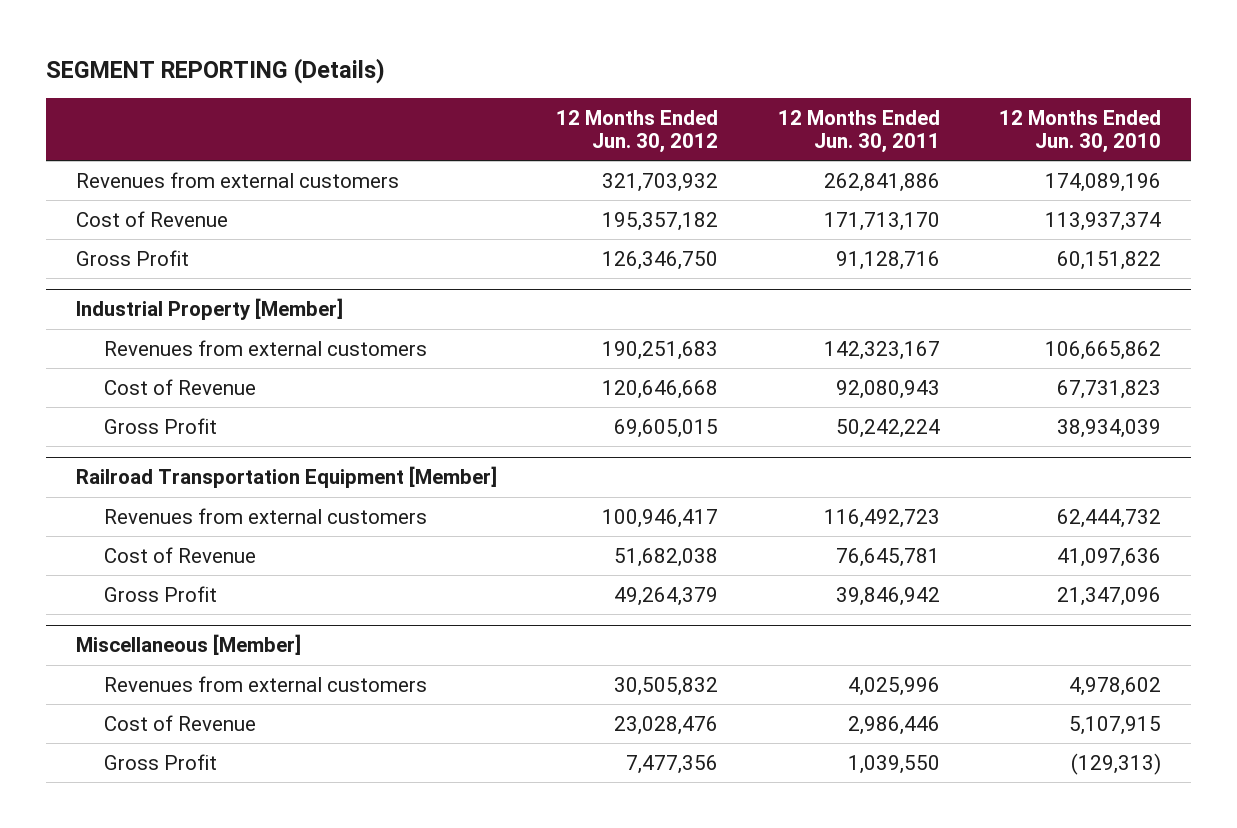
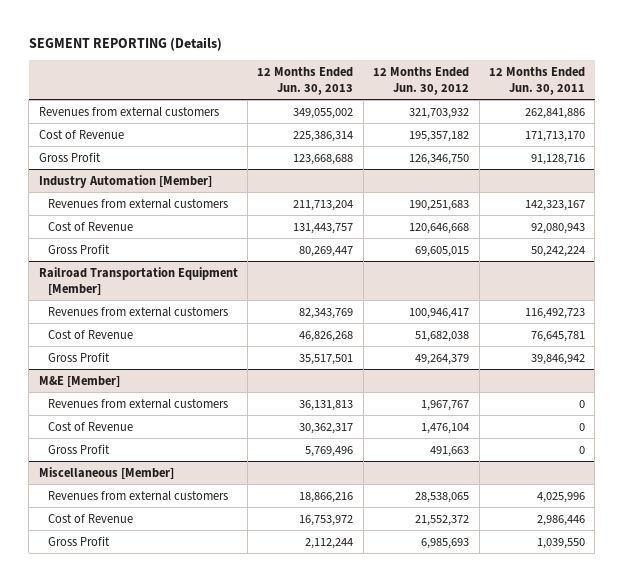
- | 12 Months Ended Jun. 30, 2012 | 12 Months Ended Jun. 30, 2011 | 12 Months Ended Jun. 30, 2010
+ | 12 Months Ended Jun. 30, 2013 | 12 Months Ended Jun. 30, 2012 | 12 Months Ended Jun. 30, 2011
- Industrial Property [Member]
+ Industry Automation [Member]
+ M&E [Member]
+ Revenues from external customers | 36,131,813 | 1,967,767 | 0
+ Cost of Revenue | 30,362,317 | 1,476,104 | 0
+ Gross Profit | 5,769,496 | 491,663 | 0
@ Miscellaneous [Member]
- Revenues from external customers | 30,505,832 | 4,025,996 | 4,978,602
- Cost of Revenue | 23,028,476 | 2,986,446 | 5,107,915
- Gross Profit | 7,477,356 | 1,039,550 | (129,313)
+ Revenues from external customers | 18,866,216 | 28,538,065 | 4,025,996
+ Cost of Revenue | 16,753,972 | 21,552,372 | 2,986,446
+ Gross Profit | 2,112,244 | 6,985,693 | 1,039,550

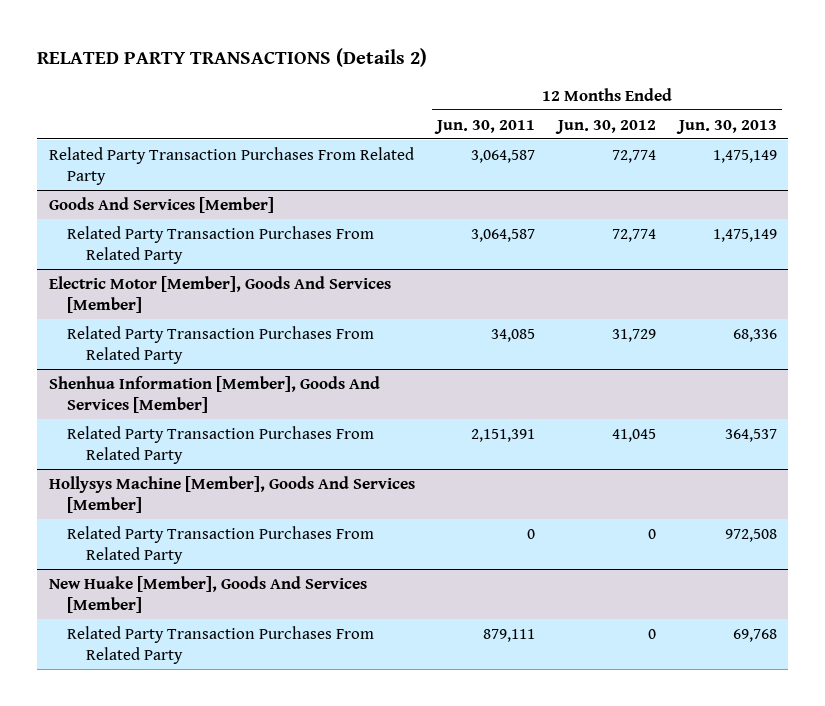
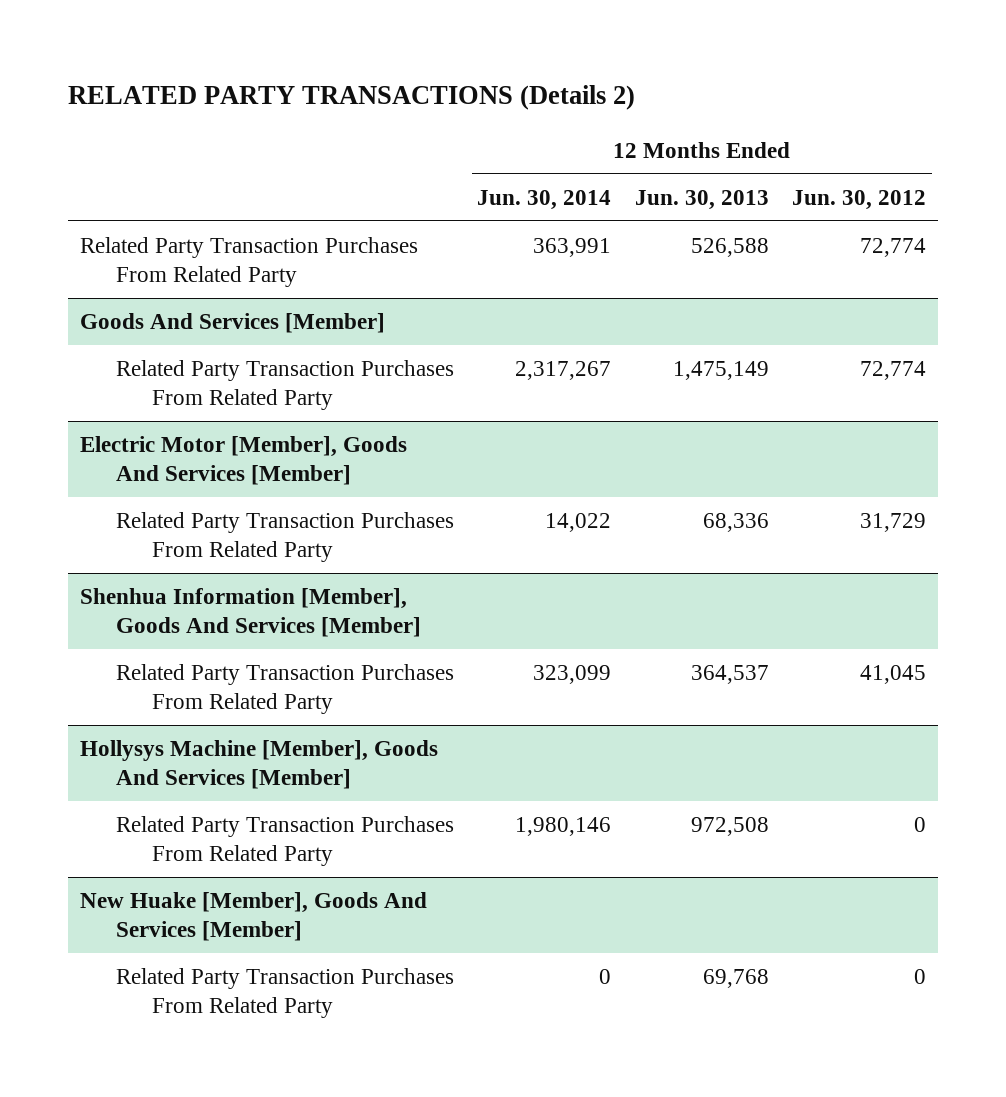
- | 12 Months Ended Jun. 30, 2011 | 12 Months Ended Jun. 30, 2012 | 12 Months Ended Jun. 30, 2013
+ | 12 Months Ended Jun. 30, 2014 | 12 Months Ended Jun. 30, 2013 | 12 Months Ended Jun. 30, 2012
- Related Party Transaction Purchases From Related Party | 3,064,587 | 72,774 | 1,475,149
+ Related Party Transaction Purchases From Related Party | 363,991 | 526,588 | 72,774

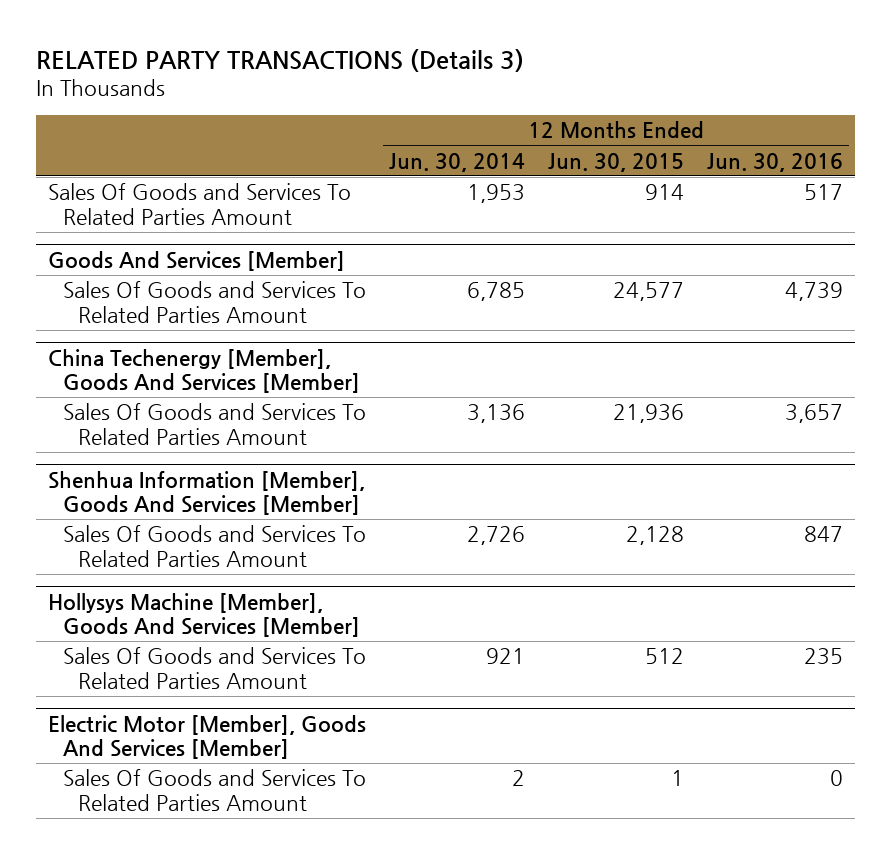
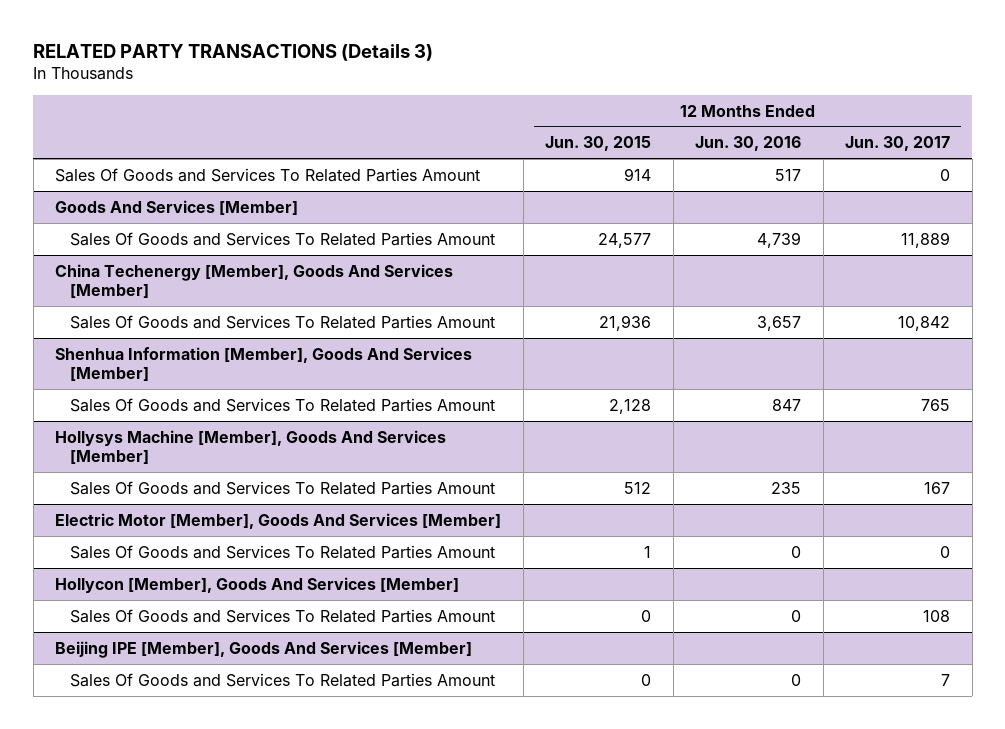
- | 12 Months Ended Jun. 30, 2014 | 12 Months Ended Jun. 30, 2015 | 12 Months Ended Jun. 30, 2016
+ | 12 Months Ended Jun. 30, 2015 | 12 Months Ended Jun. 30, 2016 | 12 Months Ended Jun. 30, 2017
+ Hollycon [Member], Goods And Services [Member]
+ Sales Of Goods and Services To Related Parties Amount | 0 | 0 | 108
+ Beijing IPE [Member], Goods And Services [Member]
+ Sales Of Goods and Services To Related Parties Amount | 0 | 0 | 7

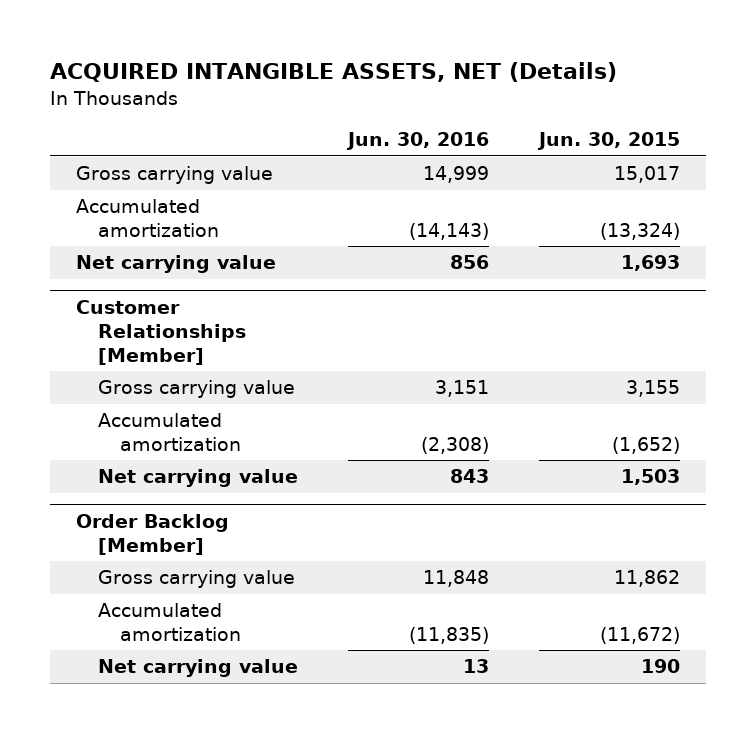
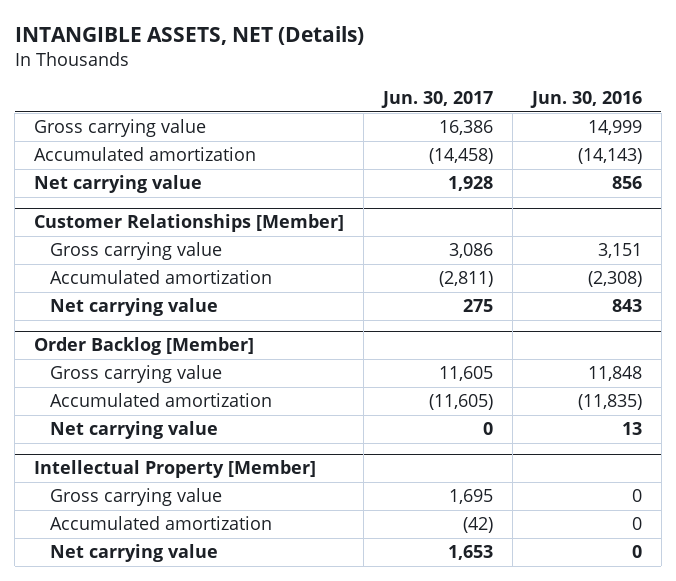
- ACQUIRED INTANGIBLE ASSETS, NET (Details)
+ INTANGIBLE ASSETS, NET (Details)
- | Jun. 30, 2016 | Jun. 30, 2015
+ | Jun. 30, 2017 | Jun. 30, 2016
+ Intellectual Property [Member]
+ Gross carrying value | 1,695 | 0
+ Accumulated amortization | (42) | 0
+ Net carrying value | 1,653 | 0

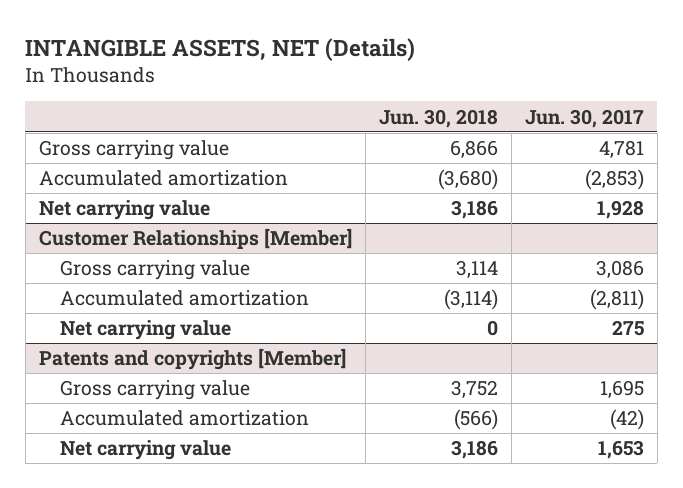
- | Jun. 30, 2017 | Jun. 30, 2016
+ | Jun. 30, 2018 | Jun. 30, 2017
- Gross carrying value | 16,386 | 14,999
- Accumulated amortization | (14,458) | (14,143)
+ Gross carrying value | 6,866 | 4,781
+ Accumulated amortization | (3,680) | (2,853)
- Order Backlog [Member]
- Gross carrying value | 11,605 | 11,848
- Accumulated amortization | (11,605) | (11,835)
- Net carrying value | 0 | 13
- Intellectual Property [Member]
+ Patents and copyrights [Member]

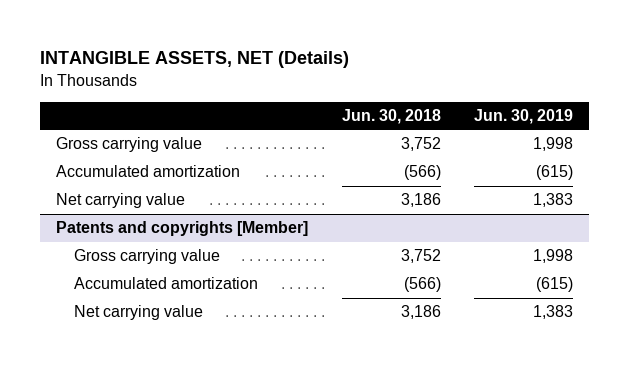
- | Jun. 30, 2018 | Jun. 30, 2017
+ | Jun. 30, 2018 | Jun. 30, 2019
- Gross carrying value | 6,866 | 4,781
- Accumulated amortization | (3,680) | (2,853)
+ Gross carrying value | 3,752 | 1,998
+ Accumulated amortization | (566) | (615)
- Customer Relationships [Member]
- Gross carrying value | 3,114 | 3,086
- Accumulated amortization | (3,114) | (2,811)
- Net carrying value | 0 | 275

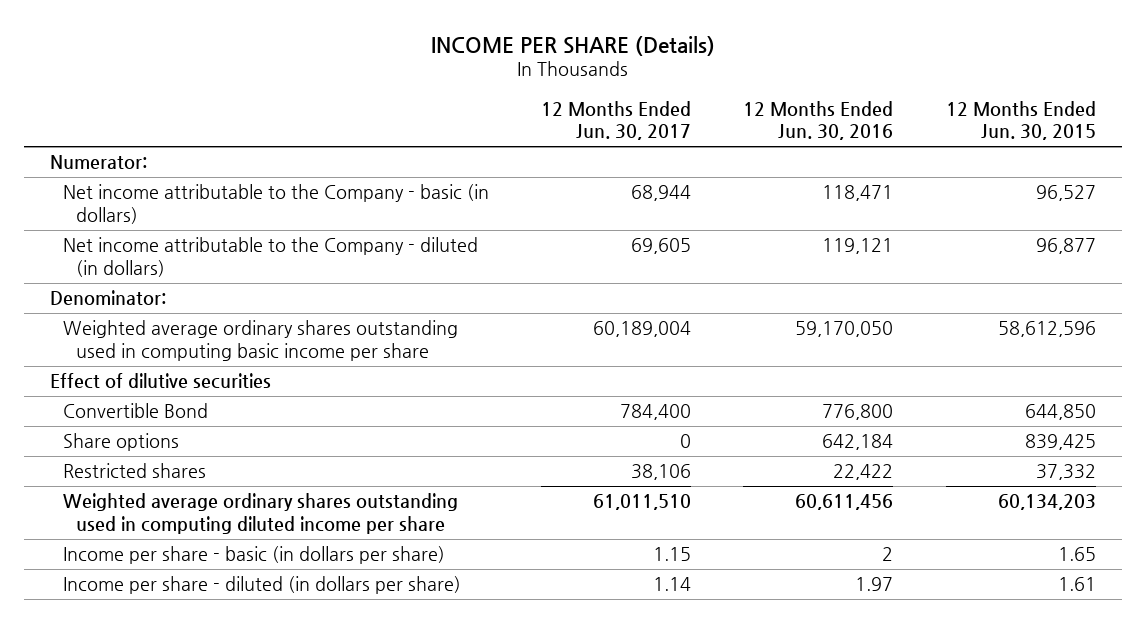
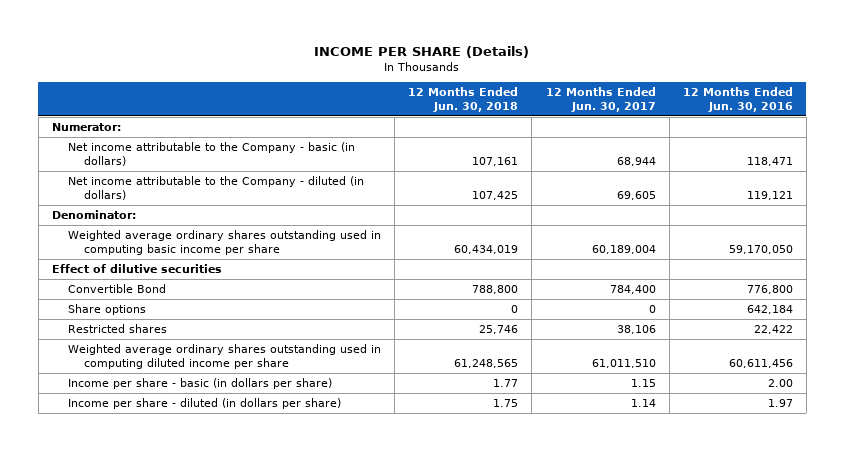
- | 12 Months Ended Jun. 30, 2017 | 12 Months Ended Jun. 30, 2016 | 12 Months Ended Jun. 30, 2015
+ | 12 Months Ended Jun. 30, 2018 | 12 Months Ended Jun. 30, 2017 | 12 Months Ended Jun. 30, 2016
- Income per share - basic (in dollars per share) | 1.15 | 2 | 1.65
+ Income per share - basic (in dollars per share) | 1.77 | 1.15 | 2.00

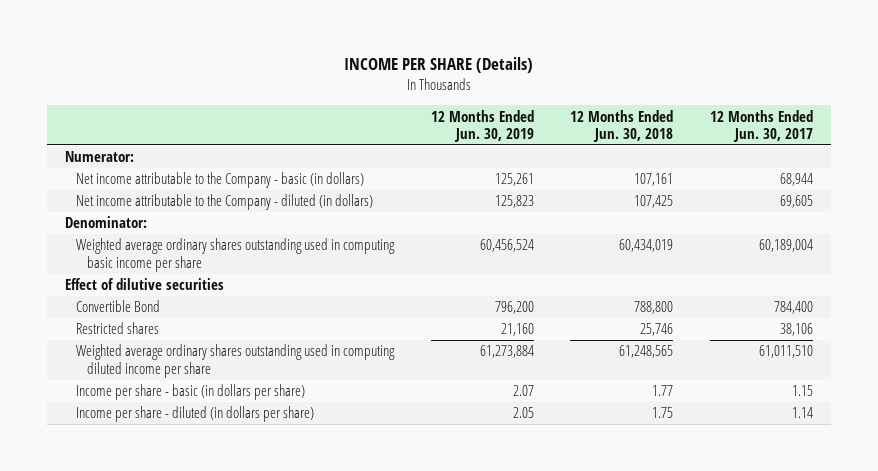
- | 12 Months Ended Jun. 30, 2018 | 12 Months Ended Jun. 30, 2017 | 12 Months Ended Jun. 30, 2016
+ | 12 Months Ended Jun. 30, 2019 | 12 Months Ended Jun. 30, 2018 | 12 Months Ended Jun. 30, 2017
- Share options | 0 | 0 | 642,184

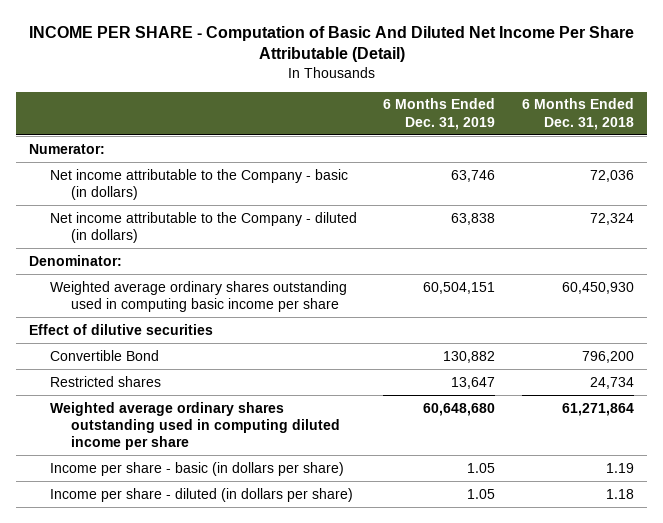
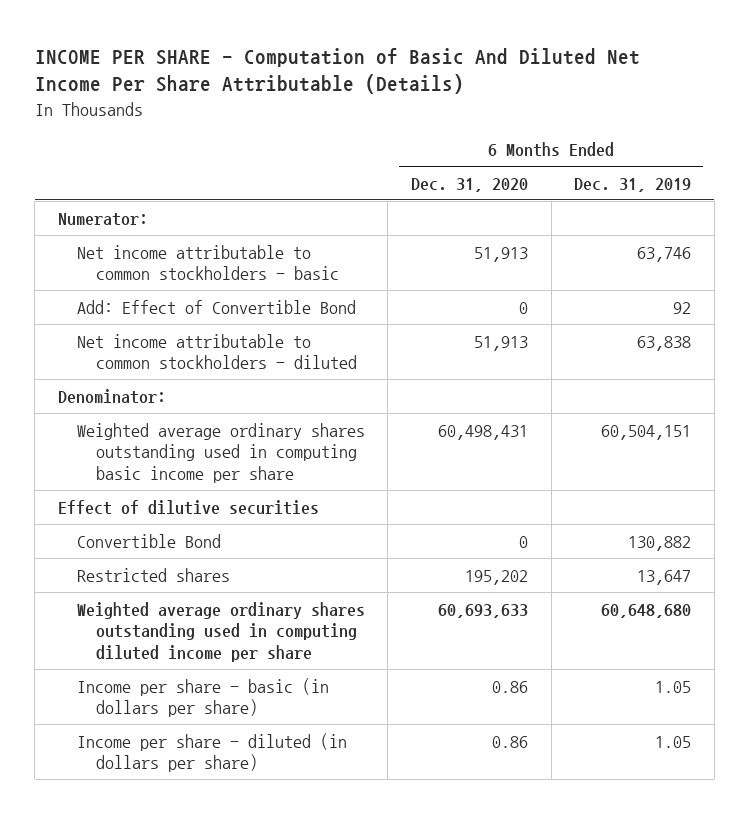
- INCOME PER SHARE - Computation of Basic And Diluted Net Income Per Share Attributable (Detail)
+ INCOME PER SHARE - Computation of Basic And Diluted Net Income Per Share Attributable (Details)
- | 6 Months Ended Dec. 31, 2019 | 6 Months Ended Dec. 31, 2018
+ | 6 Months Ended Dec. 31, 2020 | 6 Months Ended Dec. 31, 2019
- Net income attributable to the Company - basic (in dollars) | 63,746 | 72,036
- Net income attributable to the Company - diluted (in dollars) | 63,838 | 72,324
+ Net income attributable to common stockholders - basic | 51,913 | 63,746
+ Add: Effect of Convertible Bond | 0 | 92
+ Net income attributable to common stockholders - diluted | 51,913 | 63,838

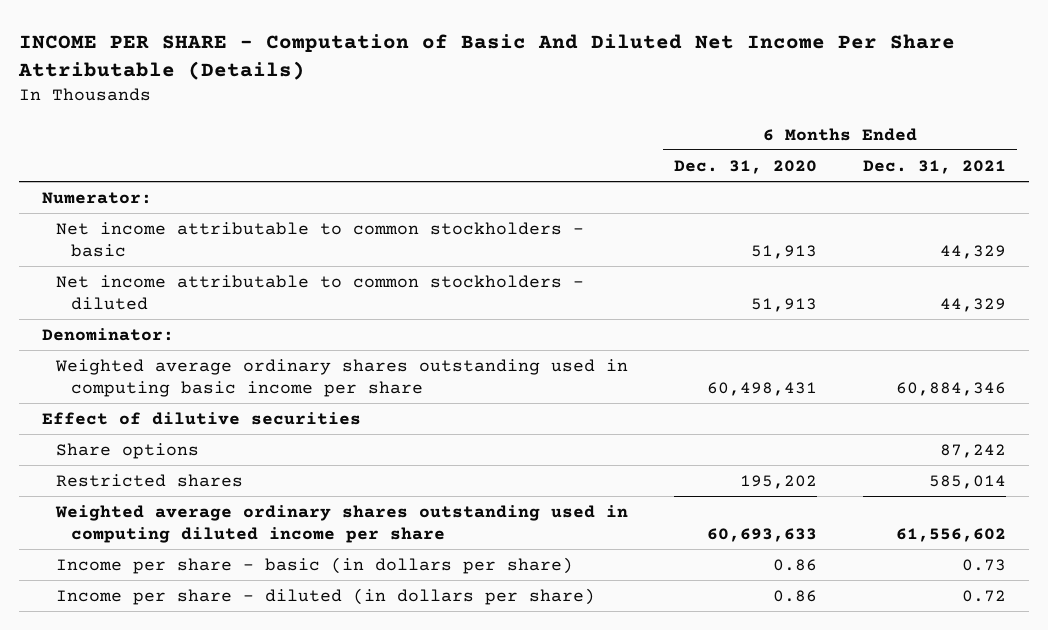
- | 6 Months Ended Dec. 31, 2020 | 6 Months Ended Dec. 31, 2019
+ | 6 Months Ended Dec. 31, 2020 | 6 Months Ended Dec. 31, 2021
- Add: Effect of Convertible Bond | 0 | 92
- Convertible Bond | 0 | 130,882
+ Share options | | 87,242

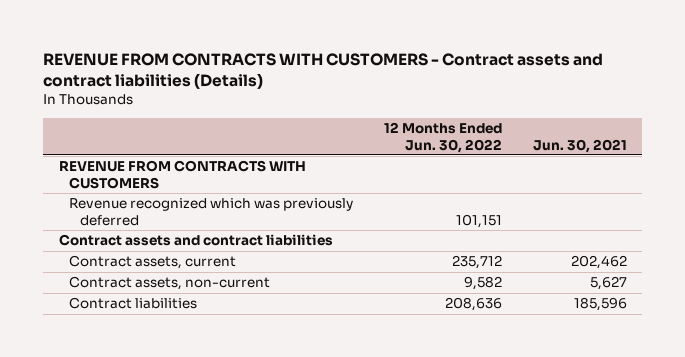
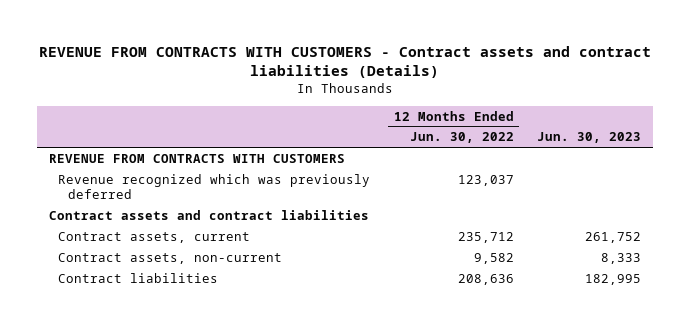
- | 12 Months Ended Jun. 30, 2022 | Jun. 30, 2021
+ | 12 Months Ended Jun. 30, 2022 | Jun. 30, 2023
- Revenue recognized which was previously deferred | 101,151 |
+ Revenue recognized which was previously deferred | 123,037 |

